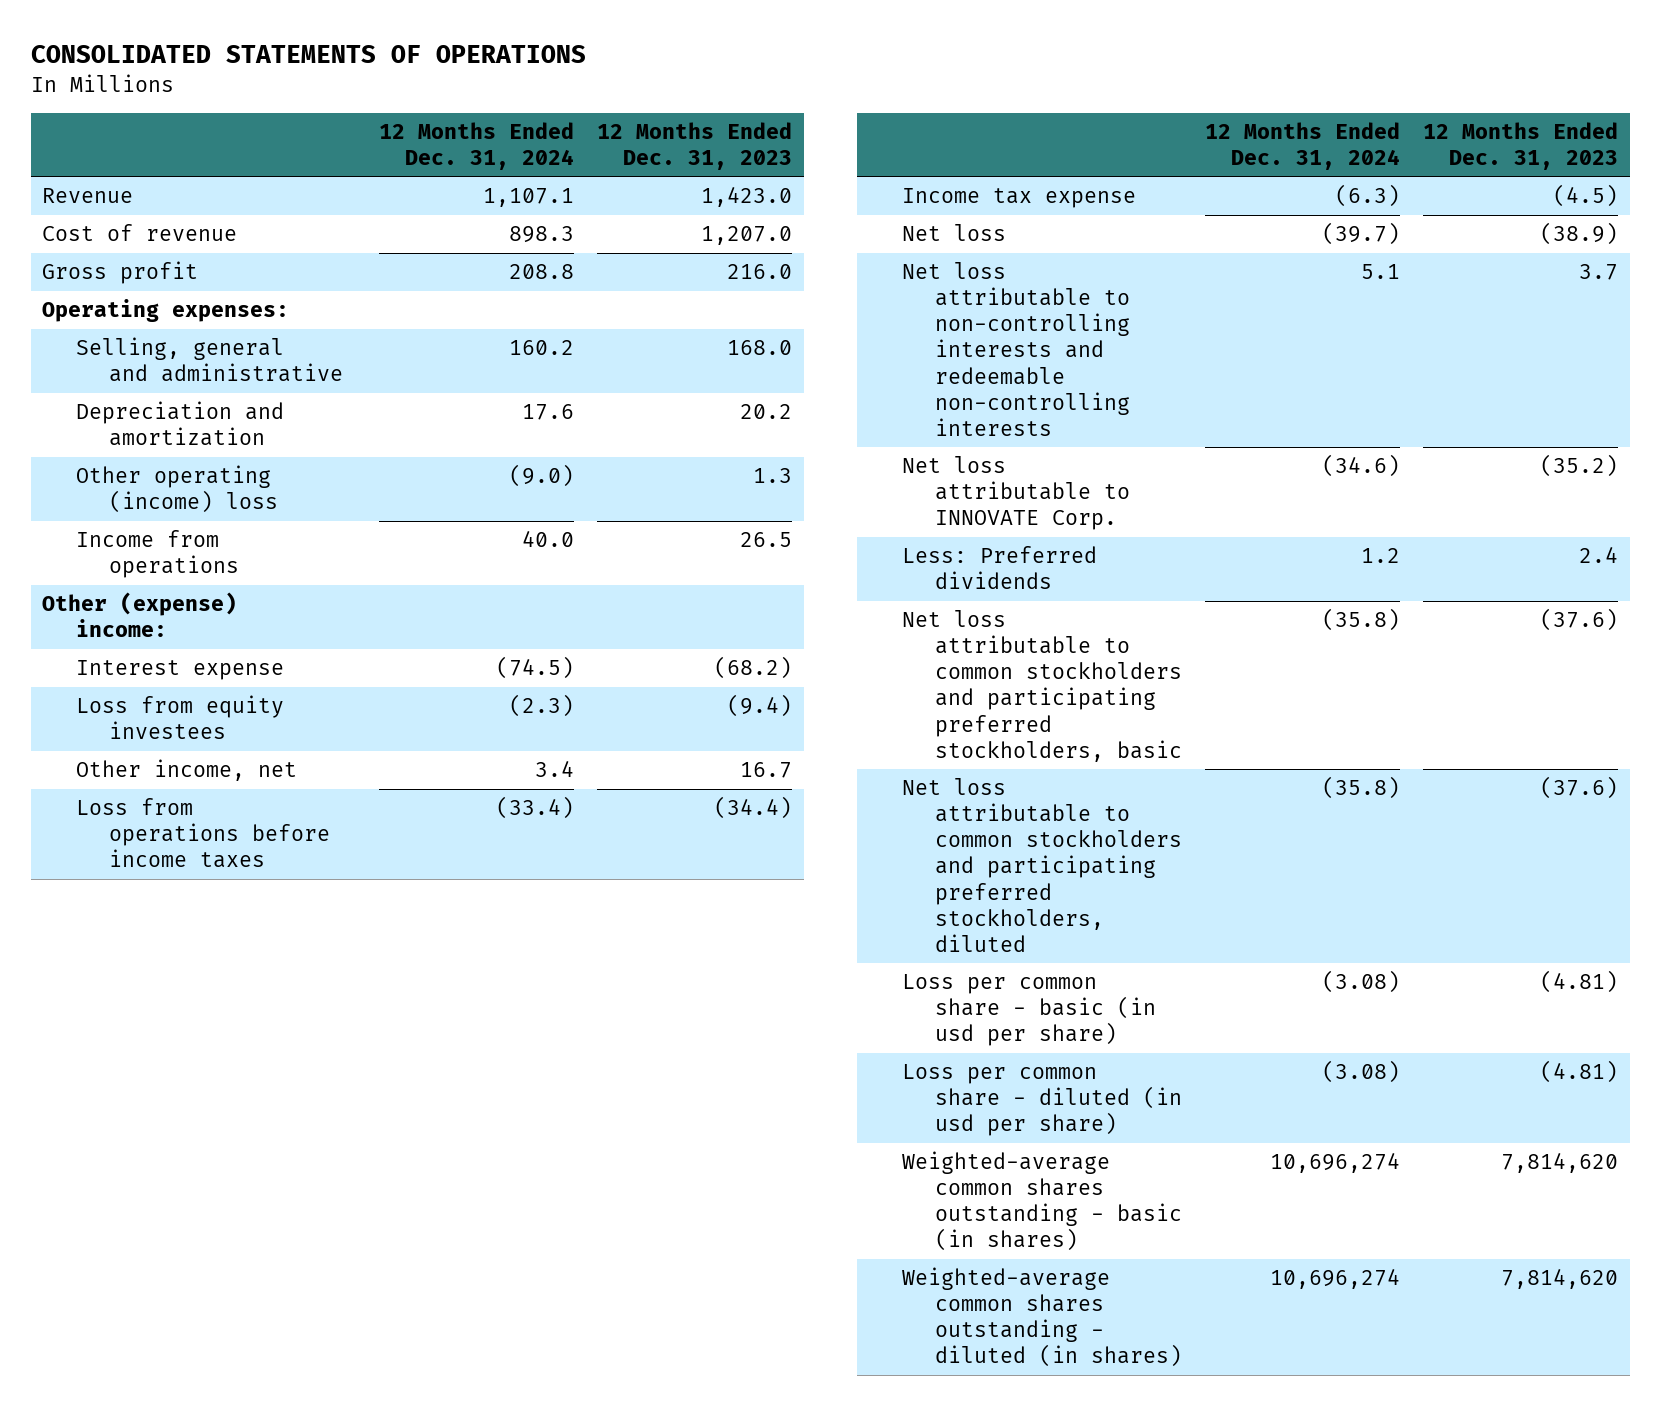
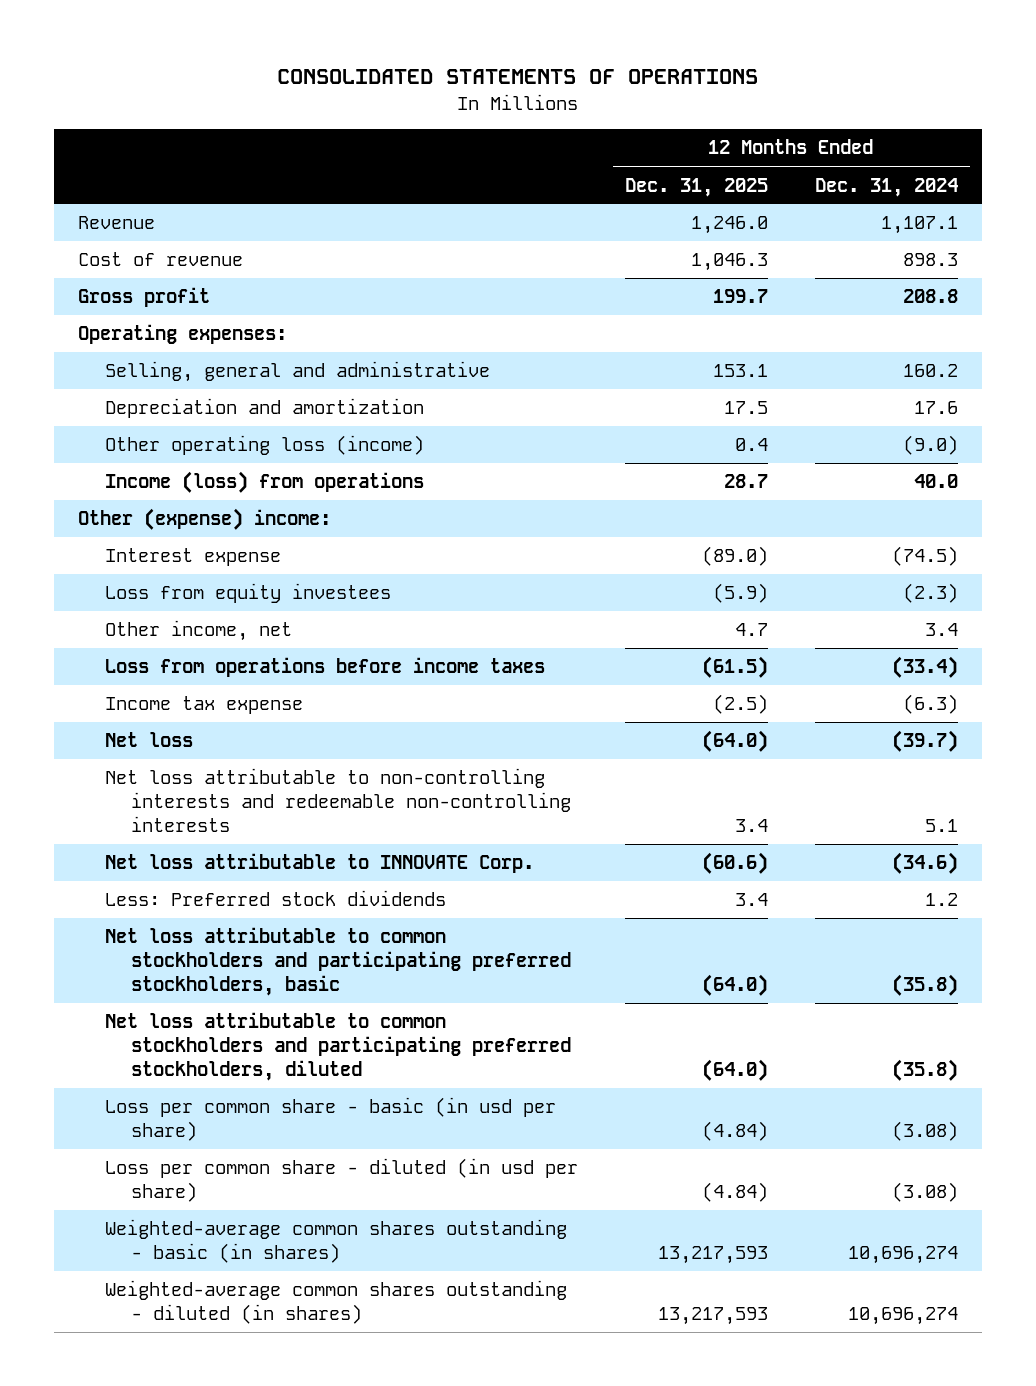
- | 12 Months Ended Dec. 31, 2024 | 12 Months Ended Dec. 31, 2023
+ | 12 Months Ended Dec. 31, 2025 | 12 Months Ended Dec. 31, 2024
- Other operating (income) loss | (9.0) | 1.3
- Income from operations | 40.0 | 26.5
+ Other operating loss (income) | 0.4 | (9.0)
+ Income (loss) from operations | 28.7 | 40.0
- Less: Preferred dividends | 1.2 | 2.4
+ Less: Preferred stock dividends | 3.4 | 1.2

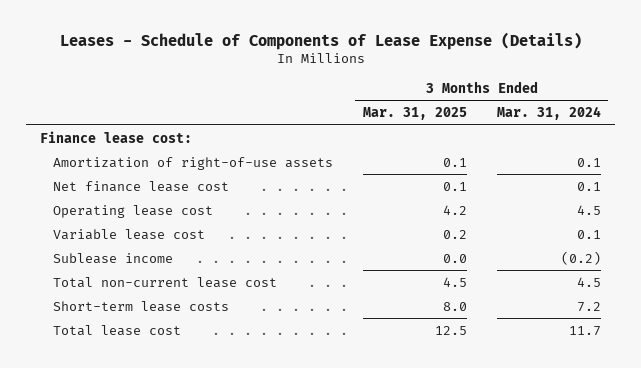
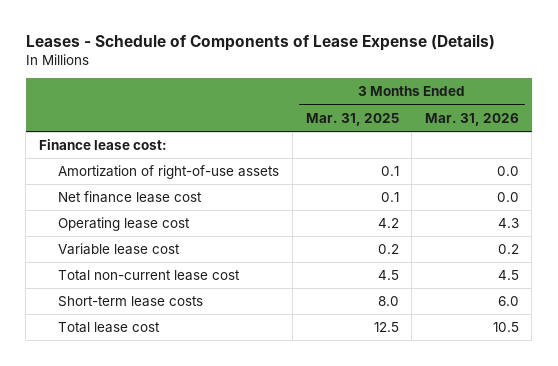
- | 3 Months Ended Mar. 31, 2025 | 3 Months Ended Mar. 31, 2024
+ | 3 Months Ended Mar. 31, 2025 | 3 Months Ended Mar. 31, 2026
- Sublease income | 0.0 | (0.2)

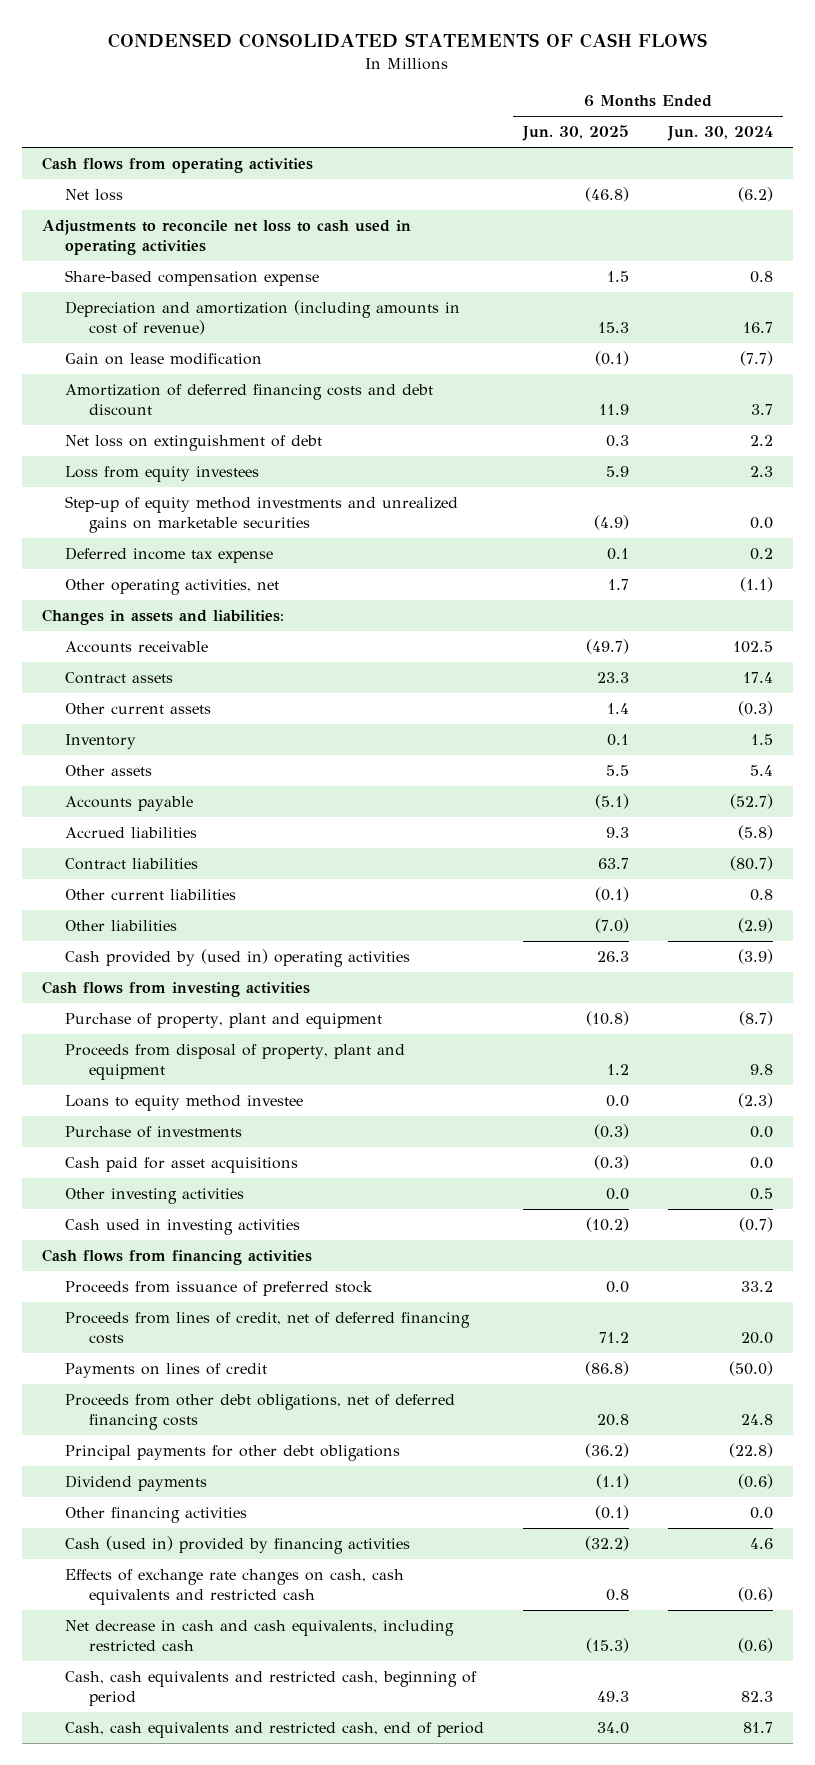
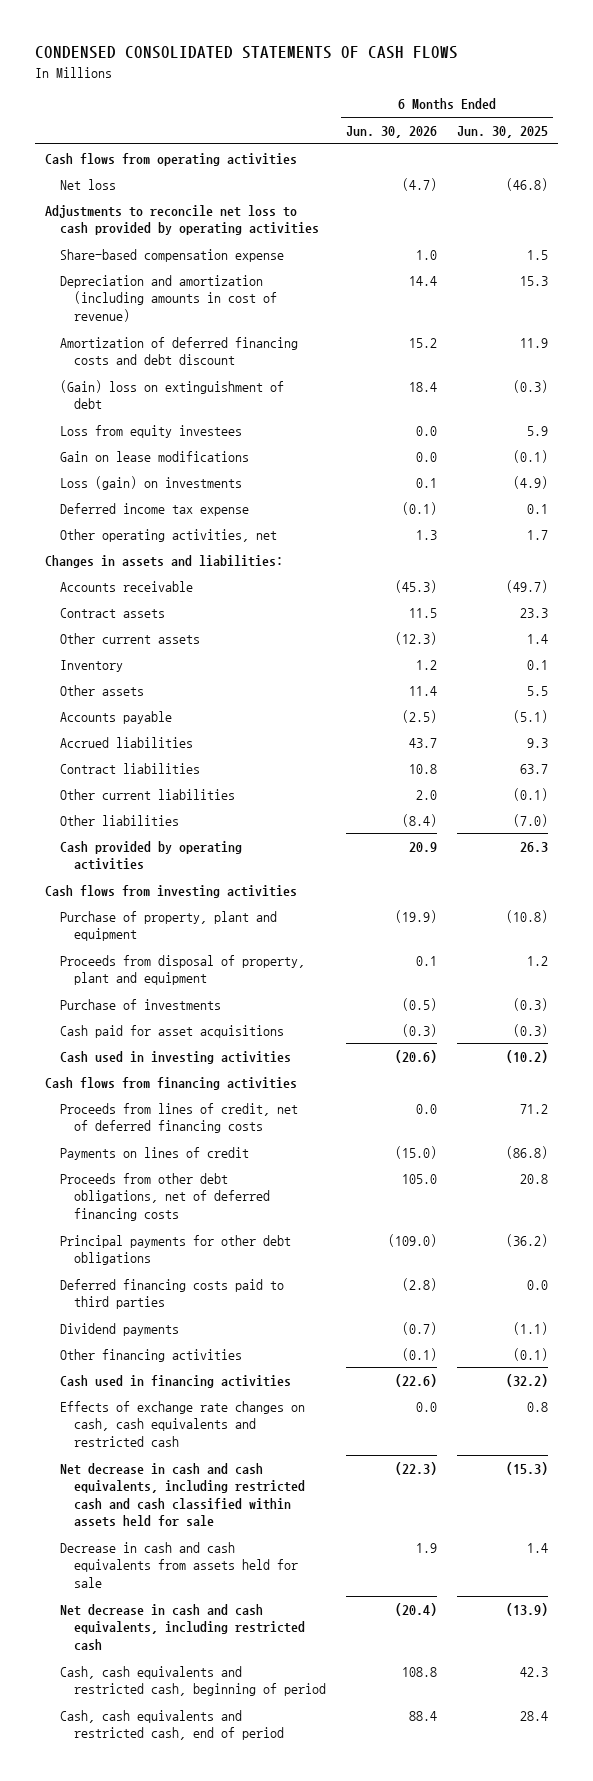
- | 6 Months Ended Jun. 30, 2025 | 6 Months Ended Jun. 30, 2024
+ | 6 Months Ended Jun. 30, 2026 | 6 Months Ended Jun. 30, 2025
- Adjustments to reconcile net loss to cash used in operating activities
+ Adjustments to reconcile net loss to cash provided by operating activities
- Gain on lease modification | (0.1) | (7.7)
- Net loss on extinguishment of debt | 0.3 | 2.2
+ (Gain) loss on extinguishment of debt | 18.4 | (0.3)
- Step-up of equity method investments and unrealized gains on marketable securities | (4.9) | 0.0
+ Gain on lease modifications | 0.0 | (0.1)
+ Loss (gain) on investments | 0.1 | (4.9)
- Cash provided by (used in) operating activities | 26.3 | (3.9)
+ Cash provided by operating activities | 20.9 | 26.3
- Loans to equity method investee | 0.0 | (2.3)
- Other investing activities | 0.0 | 0.5
- Proceeds from issuance of preferred stock | 0.0 | 33.2
+ Deferred financing costs paid to third parties | (2.8) | 0.0
- Cash (used in) provided by financing activities | (32.2) | 4.6
+ Cash used in financing activities | (22.6) | (32.2)
- Net decrease in cash and cash equivalents, including restricted cash | (15.3) | (0.6)
- Cash, cash equivalents and restricted cash, beginning of period | 49.3 | 82.3
- Cash, cash equivalents and restricted cash, end of period | 34.0 | 81.7
+ Net decrease in cash and cash equivalents, including restricted cash and cash classified within assets held for sale | (22.3) | (15.3)
+ Decrease in cash and cash equivalents from assets held for sale | 1.9 | 1.4
+ Net decrease in cash and cash equivalents, including restricted cash | (20.4) | (13.9)
+ Cash, cash equivalents and restricted cash, beginning of period | 108.8 | 42.3
+ Cash, cash equivalents and restricted cash, end of period | 88.4 | 28.4

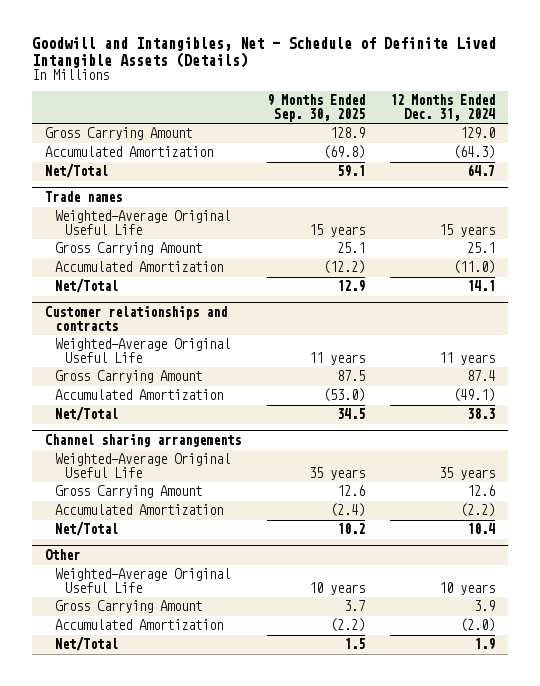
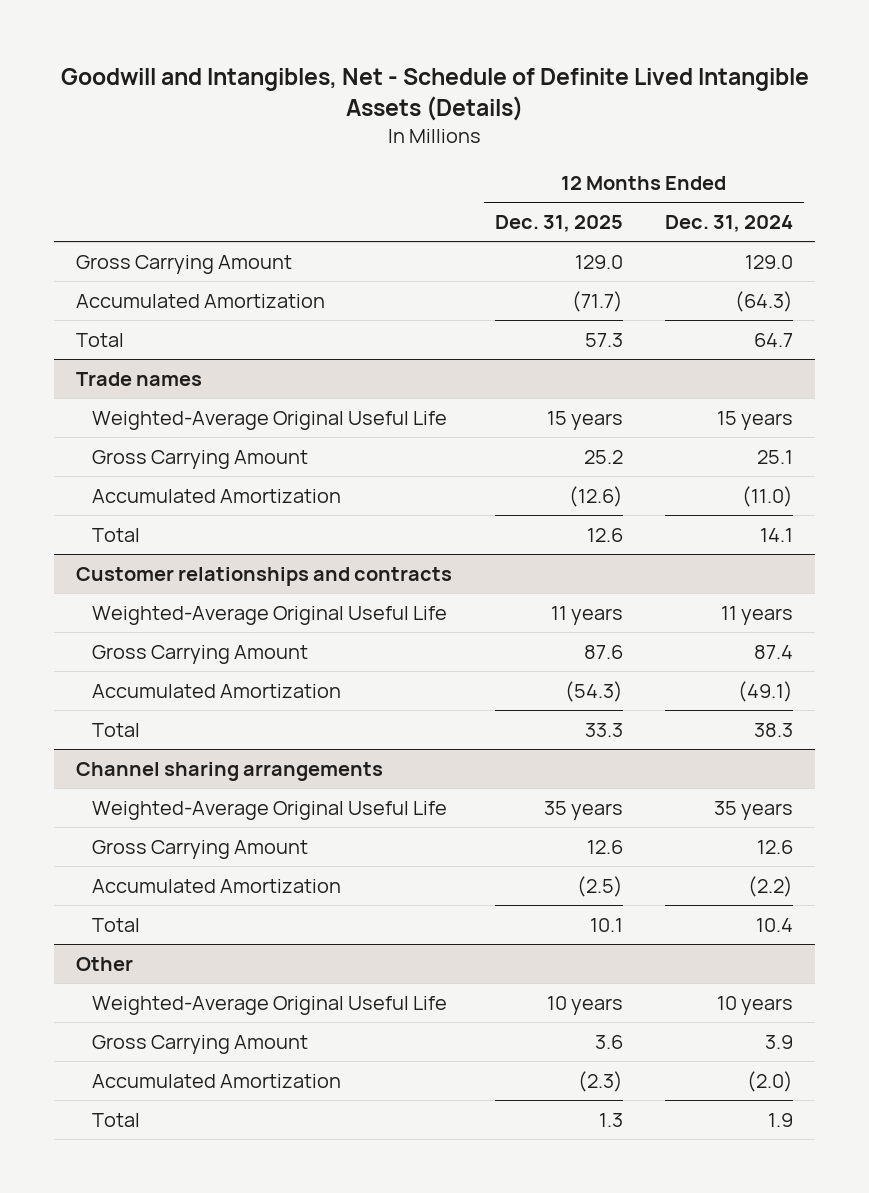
- | 9 Months Ended Sep. 30, 2025 | 12 Months Ended Dec. 31, 2024
+ | 12 Months Ended Dec. 31, 2025 | 12 Months Ended Dec. 31, 2024
- Net/Total | 59.1 | 64.7
+ Total | 57.3 | 64.7
@ Trade names
- Net/Total | 12.9 | 14.1
+ Total | 12.6 | 14.1
@ Customer relationships and contracts
- Net/Total | 34.5 | 38.3
+ Total | 33.3 | 38.3
@ Channel sharing arrangements
- Net/Total | 10.2 | 10.4
+ Total | 10.1 | 10.4
@ Other
- Net/Total | 1.5 | 1.9
+ Total | 1.3 | 1.9

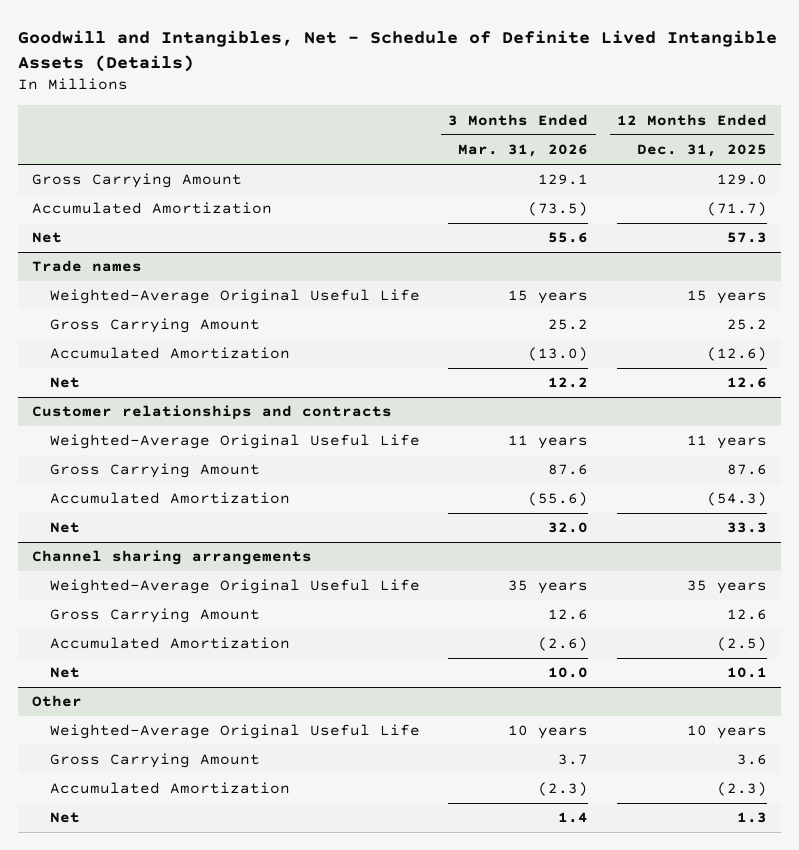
- | 12 Months Ended Dec. 31, 2025 | 12 Months Ended Dec. 31, 2024
+ | 3 Months Ended Mar. 31, 2026 | 12 Months Ended Dec. 31, 2025
- Total | 57.3 | 64.7
+ Net | 55.6 | 57.3
@ Trade names
- Total | 12.6 | 14.1
+ Net | 12.2 | 12.6
@ Customer relationships and contracts
- Total | 33.3 | 38.3
+ Net | 32.0 | 33.3
@ Channel sharing arrangements
- Total | 10.1 | 10.4
+ Net | 10.0 | 10.1
@ Other
- Total | 1.3 | 1.9
+ Net | 1.4 | 1.3

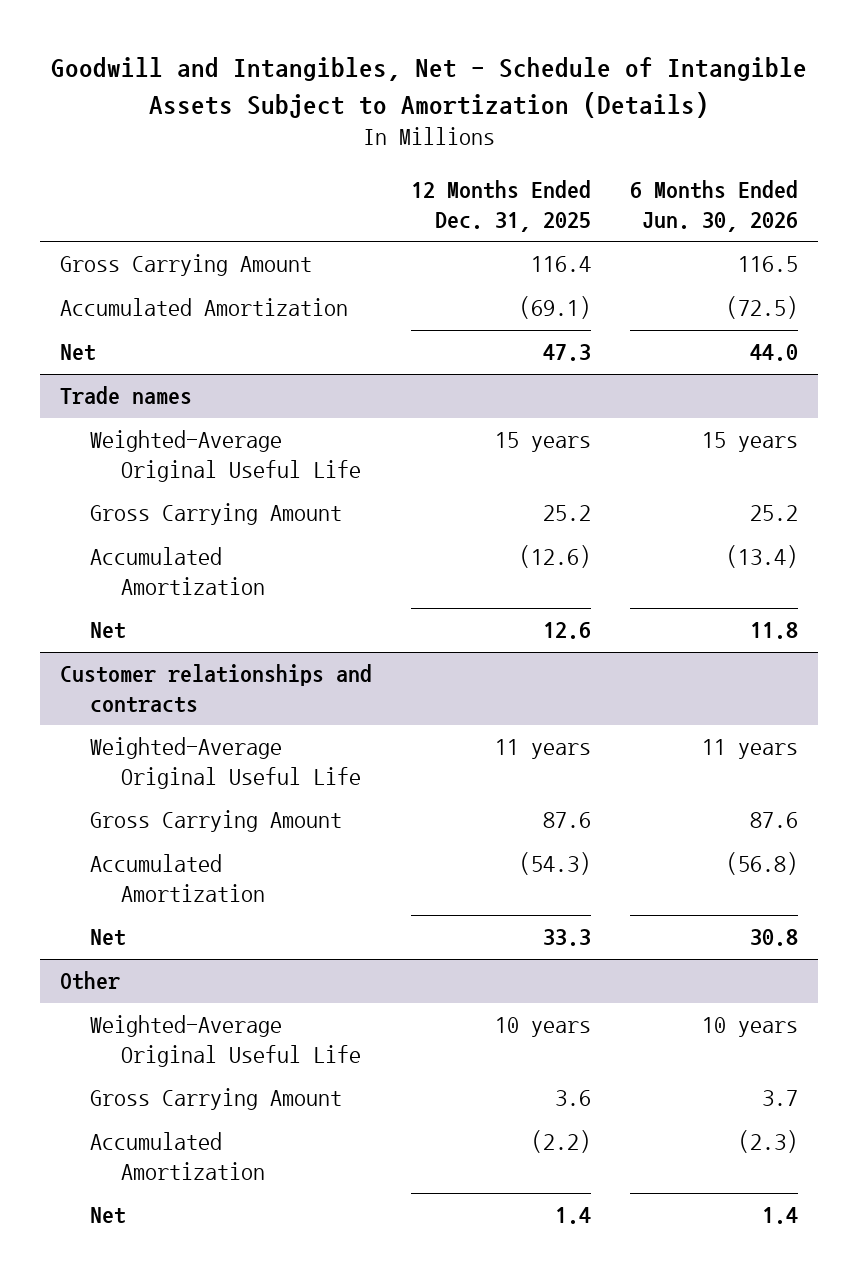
- Goodwill and Intangibles, Net - Schedule of Definite Lived Intangible Assets (Details)
+ Goodwill and Intangibles, Net - Schedule of Intangible Assets Subject to Amortization (Details)
- | 3 Months Ended Mar. 31, 2026 | 12 Months Ended Dec. 31, 2025
+ | 12 Months Ended Dec. 31, 2025 | 6 Months Ended Jun. 30, 2026
- Gross Carrying Amount | 129.1 | 129.0
- Accumulated Amortization | (73.5) | (71.7)
- Net | 55.6 | 57.3
+ Gross Carrying Amount | 116.4 | 116.5
+ Accumulated Amortization | (69.1) | (72.5)
+ Net | 47.3 | 44.0
- Channel sharing arrangements
- Weighted-Average Original Useful Life | 35 years | 35 years
- Gross Carrying Amount | 12.6 | 12.6
- Accumulated Amortization | (2.6) | (2.5)
- Net | 10.0 | 10.1
@ Other
- Accumulated Amortization | (2.3) | (2.3)
- Net | 1.4 | 1.3
+ Accumulated Amortization | (2.2) | (2.3)
+ Net | 1.4 | 1.4

